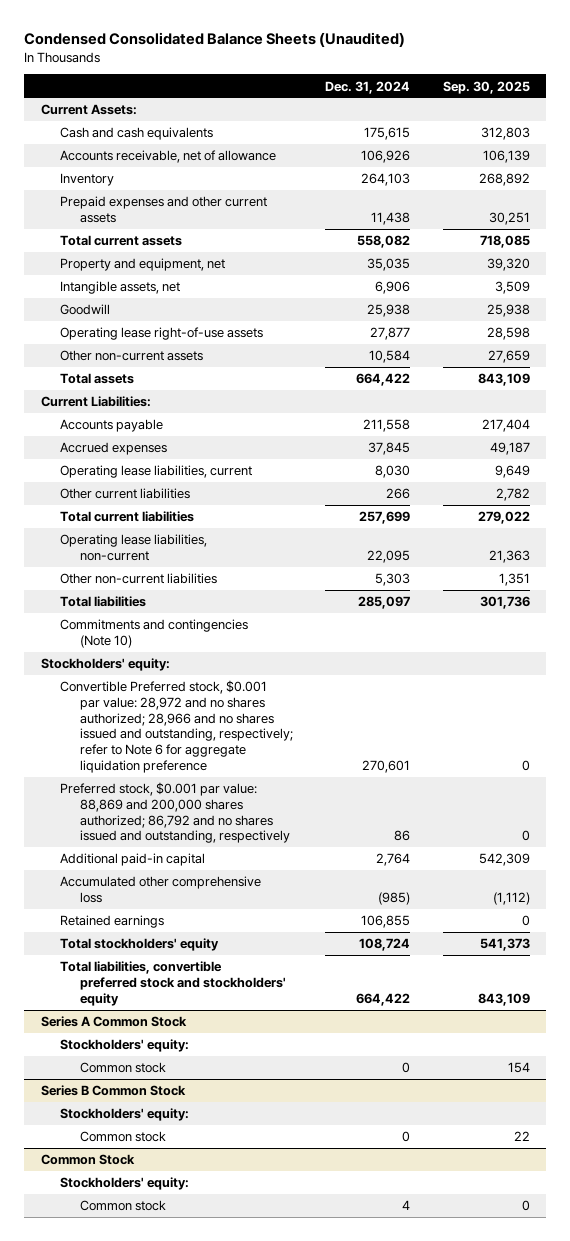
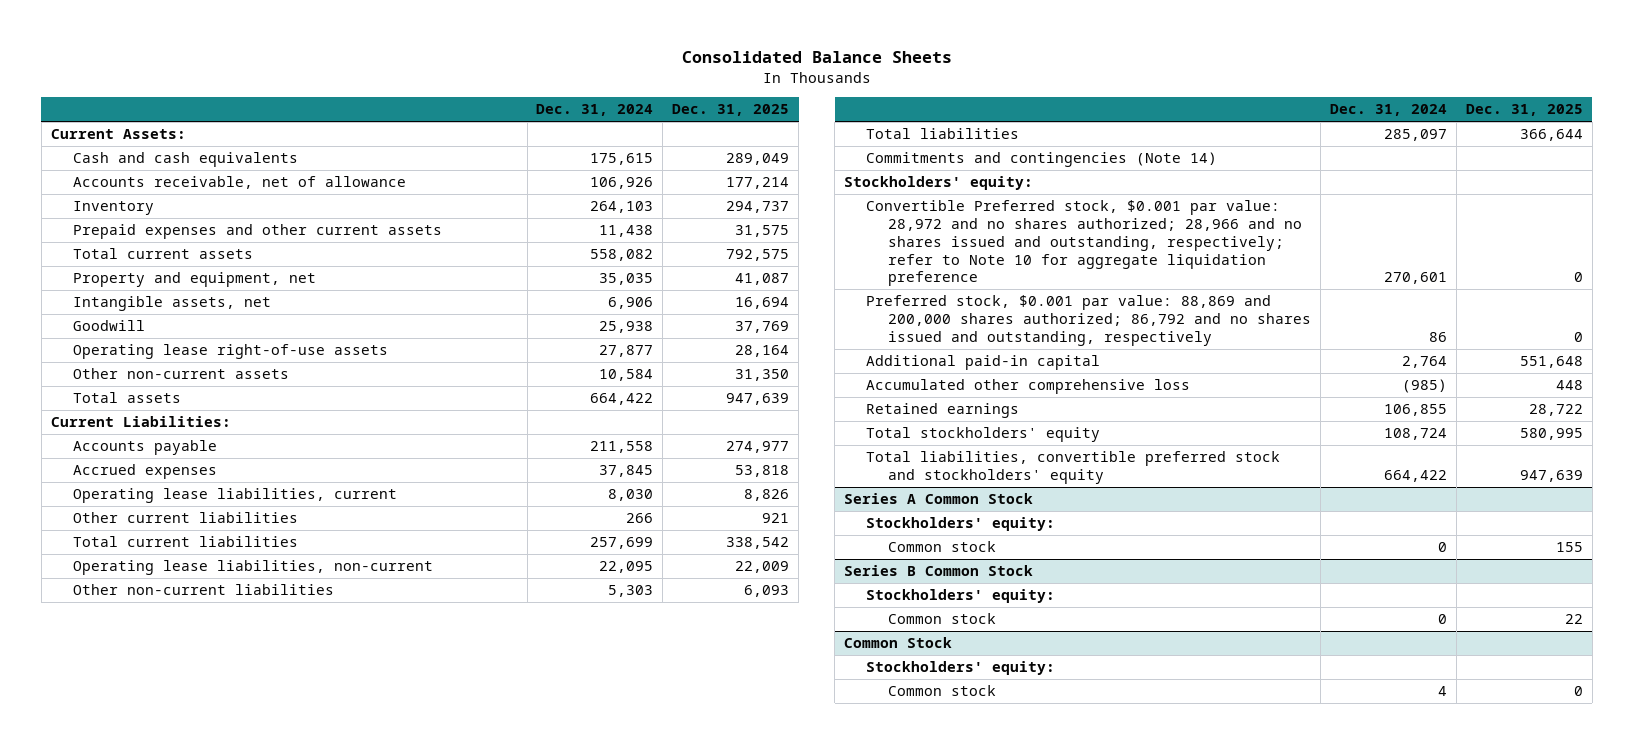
- Condensed Consolidated Balance Sheets (Unaudited)
+ Consolidated Balance Sheets
- | Dec. 31, 2024 | Sep. 30, 2025
+ | Dec. 31, 2024 | Dec. 31, 2025
- Commitments and contingencies (Note 10)
+ Commitments and contingencies (Note 14)
- Convertible Preferred stock, $0.001 par value: 28,972 and no shares authorized; 28,966 and no shares issued and outstanding, respectively; refer to Note 6 for aggregate liquidation preference | 270,601 | 0
+ Convertible Preferred stock, $0.001 par value: 28,972 and no shares authorized; 28,966 and no shares issued and outstanding, respectively; refer to Note 10 for aggregate liquidation preference | 270,601 | 0

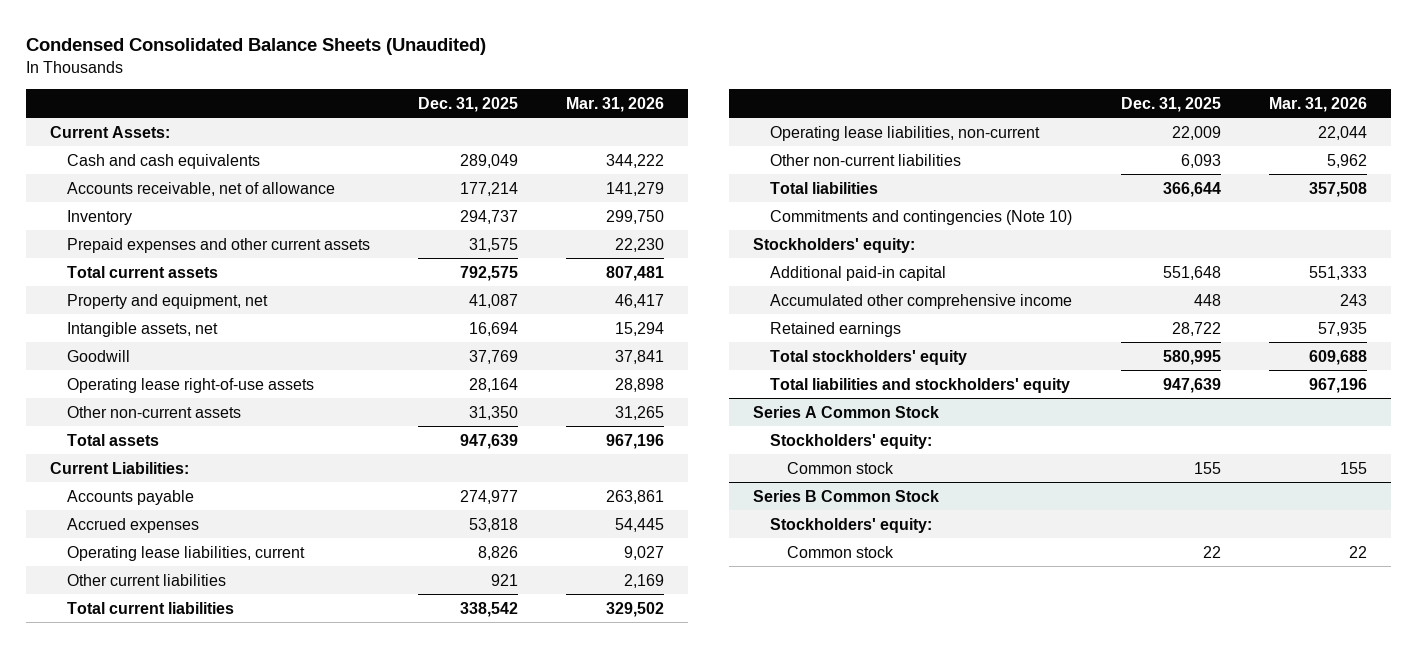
- Consolidated Balance Sheets
+ Condensed Consolidated Balance Sheets (Unaudited)
- | Dec. 31, 2024 | Dec. 31, 2025
+ | Dec. 31, 2025 | Mar. 31, 2026
- Commitments and contingencies (Note 14)
+ Commitments and contingencies (Note 10)
- Convertible Preferred stock, $0.001 par value: 28,972 and no shares authorized; 28,966 and no shares issued and outstanding, respectively; refer to Note 10 for aggregate liquidation preference | 270,601 | 0
- Preferred stock, $0.001 par value: 88,869 and 200,000 shares authorized; 86,792 and no shares issued and outstanding, respectively | 86 | 0
- Accumulated other comprehensive loss | (985) | 448
+ Accumulated other comprehensive income | 448 | 243
- Total liabilities, convertible preferred stock and stockholders' equity | 664,422 | 947,639
+ Total liabilities and stockholders' equity | 947,639 | 967,196
- Common Stock
- Stockholders' equity:
- Common stock | 4 | 0

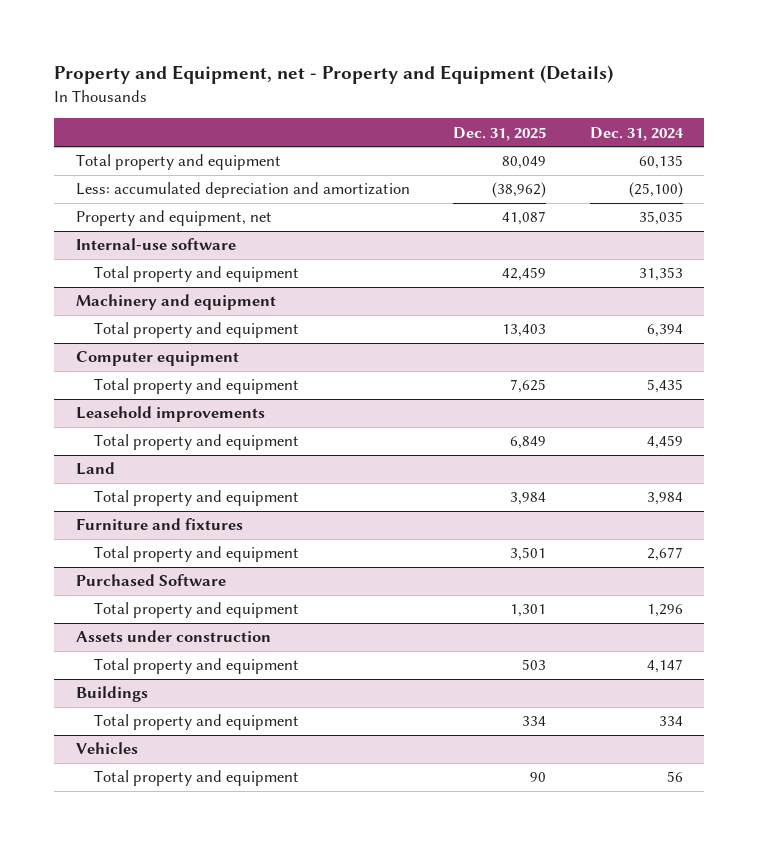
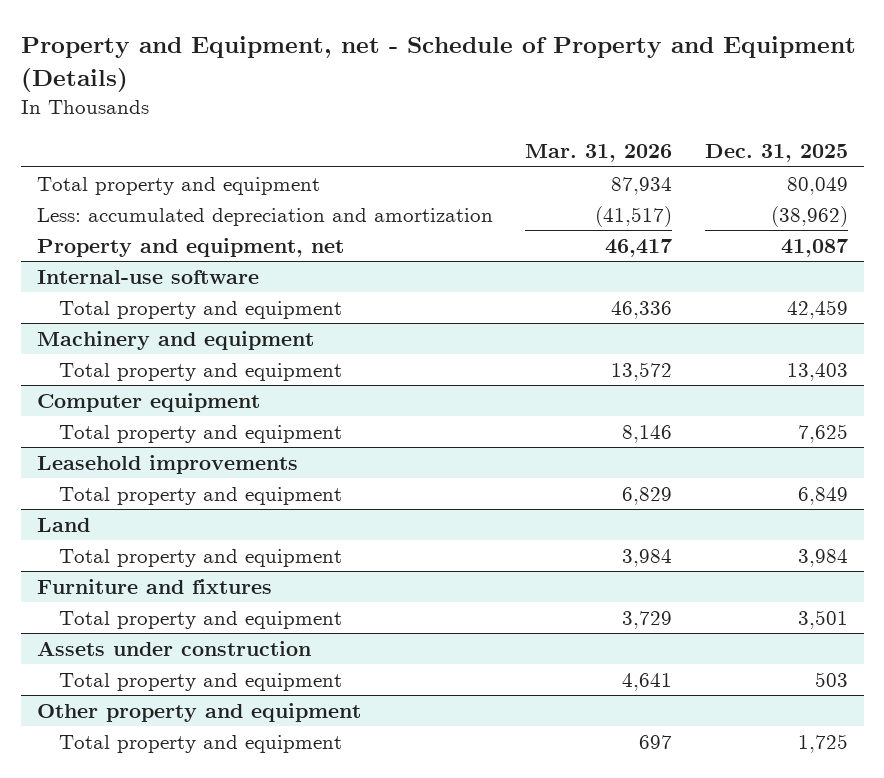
- Property and Equipment, net - Property and Equipment (Details)
+ Property and Equipment, net - Schedule of Property and Equipment (Details)
- | Dec. 31, 2025 | Dec. 31, 2024
+ | Mar. 31, 2026 | Dec. 31, 2025
- Purchased Software
- Total property and equipment | 1,301 | 1,296
- Buildings
- Total property and equipment | 334 | 334
- Vehicles
- Total property and equipment | 90 | 56
+ Other property and equipment
+ Total property and equipment | 697 | 1,725

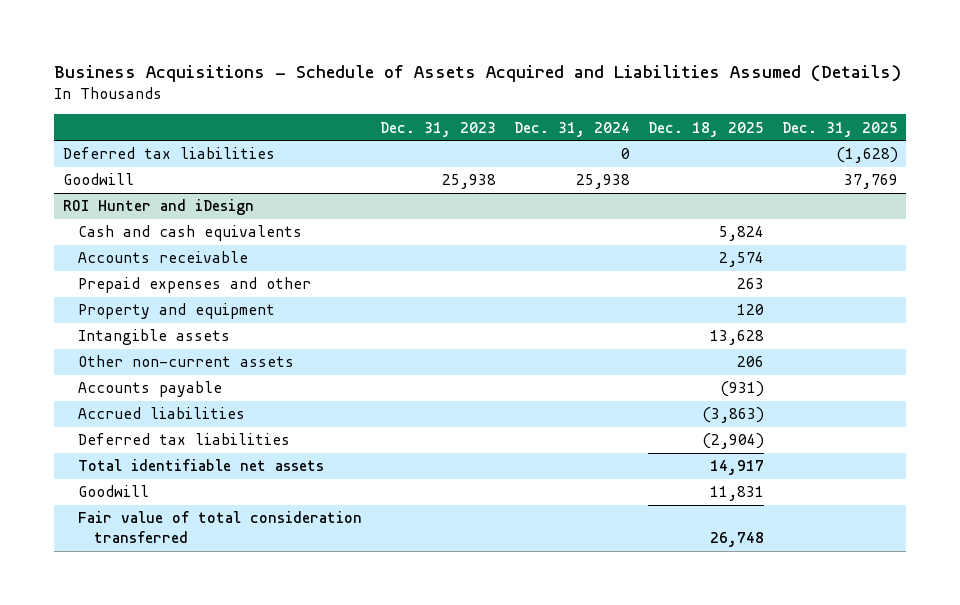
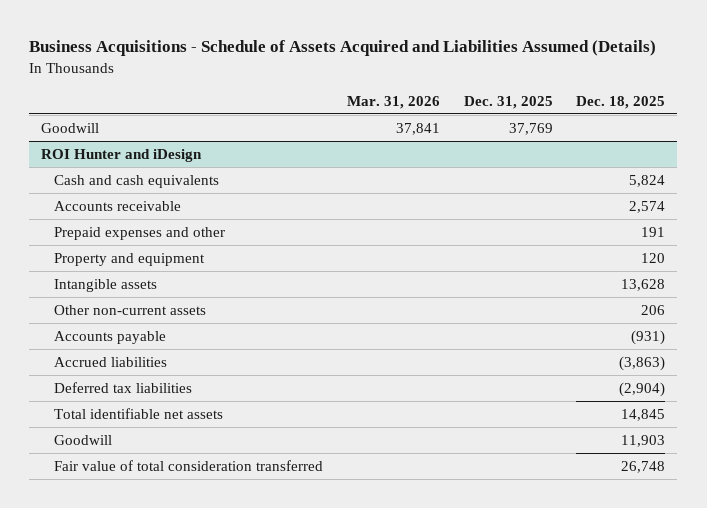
- | Dec. 31, 2023 | Dec. 31, 2024 | Dec. 18, 2025 | Dec. 31, 2025
+ | Mar. 31, 2026 | Dec. 31, 2025 | Dec. 18, 2025
- Deferred tax liabilities | | 0 | | (1,628)
@ ROI Hunter and iDesign
- Prepaid expenses and other | | | 263 |
+ Prepaid expenses and other | | | 191
- Total identifiable net assets | | | 14,917 |
- Goodwill | | | 11,831 |
+ Total identifiable net assets | | | 14,845
+ Goodwill | | | 11,903

